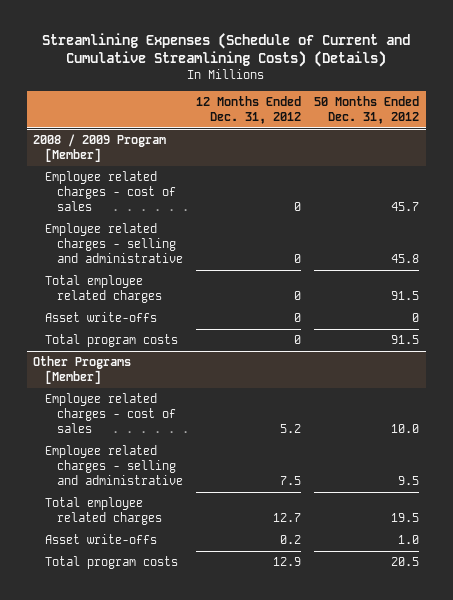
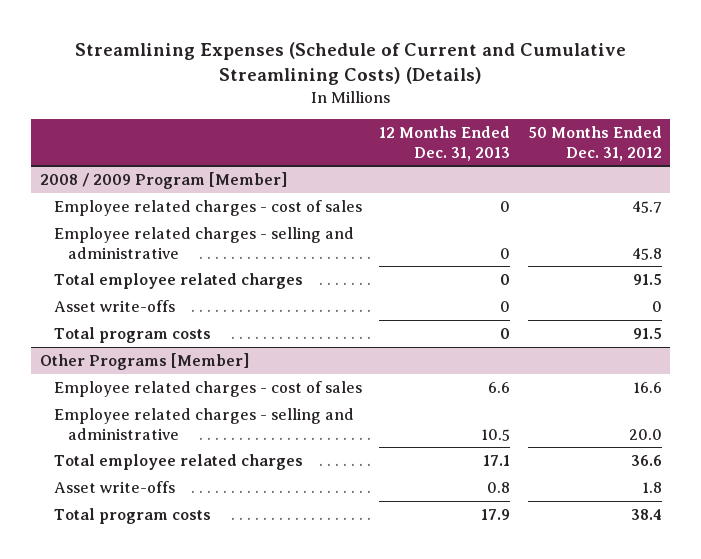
- | 12 Months Ended Dec. 31, 2012 | 50 Months Ended Dec. 31, 2012
+ | 12 Months Ended Dec. 31, 2013 | 50 Months Ended Dec. 31, 2012
@ Other Programs [Member]
- Employee related charges - cost of sales | 5.2 | 10.0
- Employee related charges - selling and administrative | 7.5 | 9.5
- Total employee related charges | 12.7 | 19.5
- Asset write-offs | 0.2 | 1.0
- Total program costs | 12.9 | 20.5
+ Employee related charges - cost of sales | 6.6 | 16.6
+ Employee related charges - selling and administrative | 10.5 | 20.0
+ Total employee related charges | 17.1 | 36.6
+ Asset write-offs | 0.8 | 1.8
+ Total program costs | 17.9 | 38.4

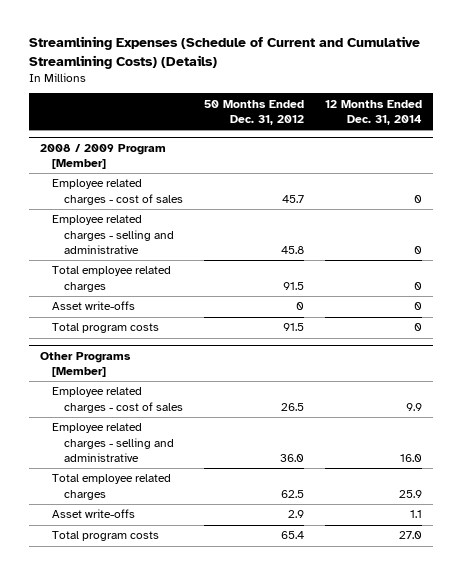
- | 12 Months Ended Dec. 31, 2013 | 50 Months Ended Dec. 31, 2012
+ | 50 Months Ended Dec. 31, 2012 | 12 Months Ended Dec. 31, 2014
@ Other Programs [Member]
- Employee related charges - cost of sales | 6.6 | 16.6
- Employee related charges - selling and administrative | 10.5 | 20.0
- Total employee related charges | 17.1 | 36.6
- Asset write-offs | 0.8 | 1.8
- Total program costs | 17.9 | 38.4
+ Employee related charges - cost of sales | 26.5 | 9.9
+ Employee related charges - selling and administrative | 36.0 | 16.0
+ Total employee related charges | 62.5 | 25.9
+ Asset write-offs | 2.9 | 1.1
+ Total program costs | 65.4 | 27.0

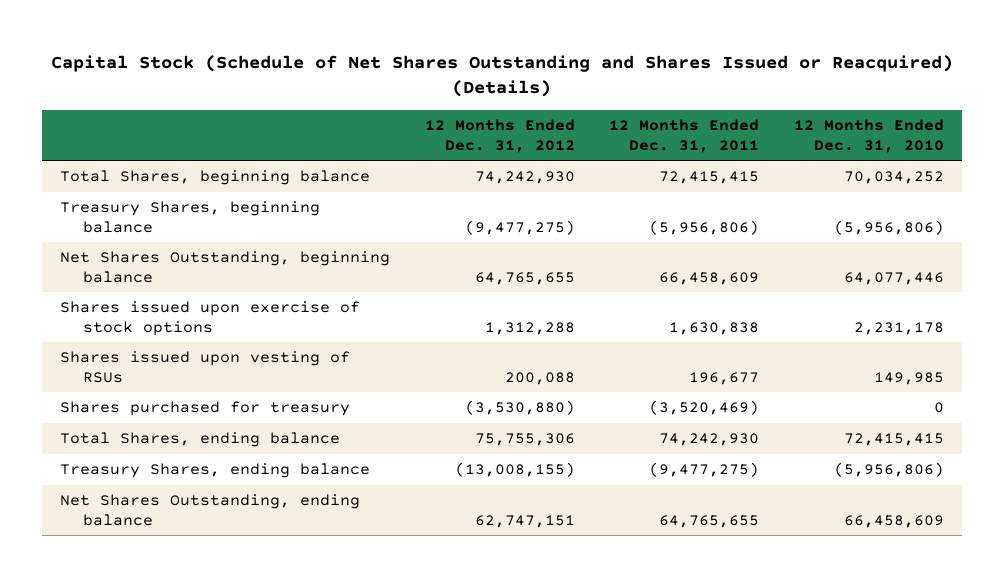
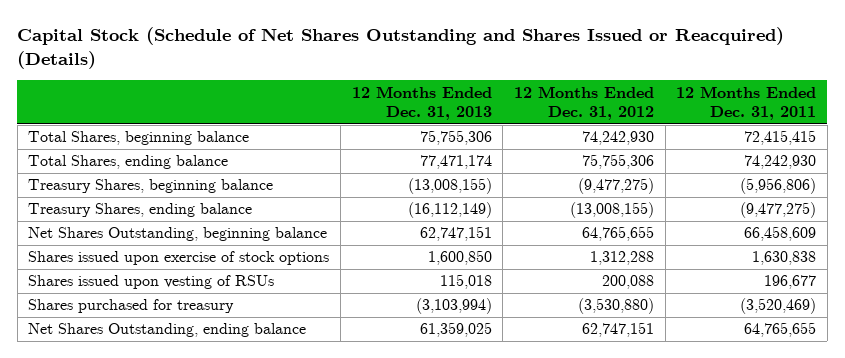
- | 12 Months Ended Dec. 31, 2012 | 12 Months Ended Dec. 31, 2011 | 12 Months Ended Dec. 31, 2010
+ | 12 Months Ended Dec. 31, 2013 | 12 Months Ended Dec. 31, 2012 | 12 Months Ended Dec. 31, 2011
moved up: Total Shares, ending balance | 77,471,174 | 75,755,306 | 74,242,930
moved up: Treasury Shares, ending balance | (16,112,149) | (13,008,155) | (9,477,275)

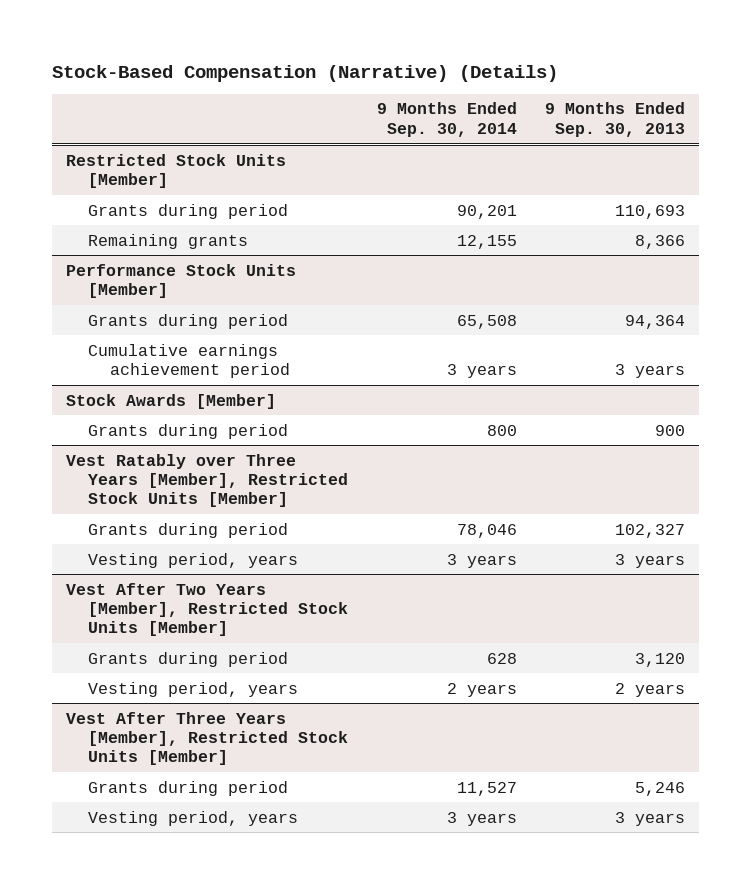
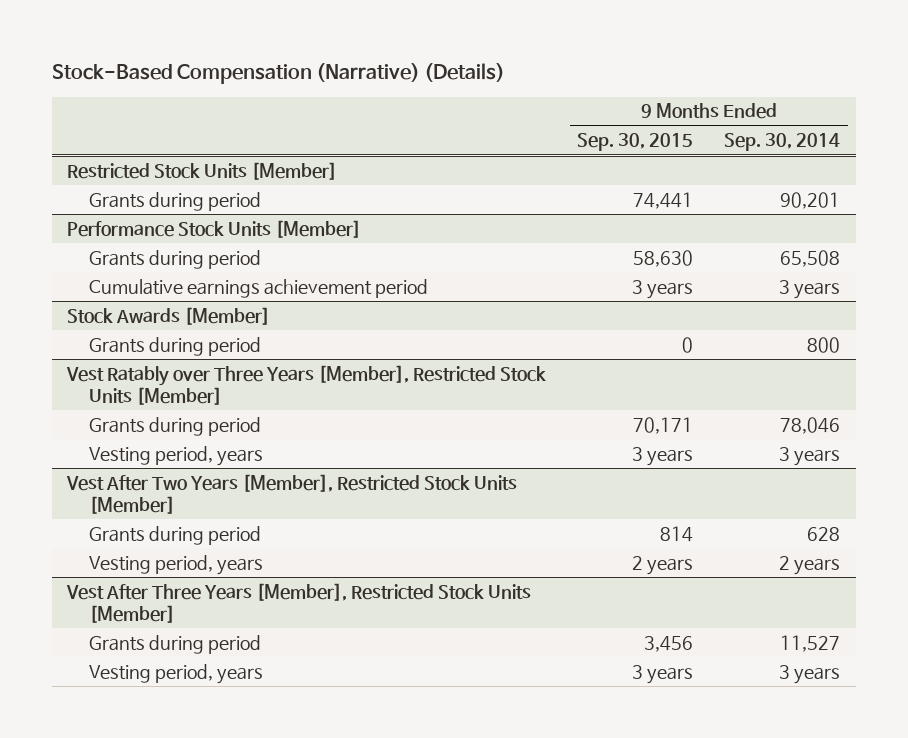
- | 9 Months Ended Sep. 30, 2014 | 9 Months Ended Sep. 30, 2013
+ | 9 Months Ended Sep. 30, 2015 | 9 Months Ended Sep. 30, 2014
@ Restricted Stock Units [Member]
- Remaining grants | 12,155 | 8,366

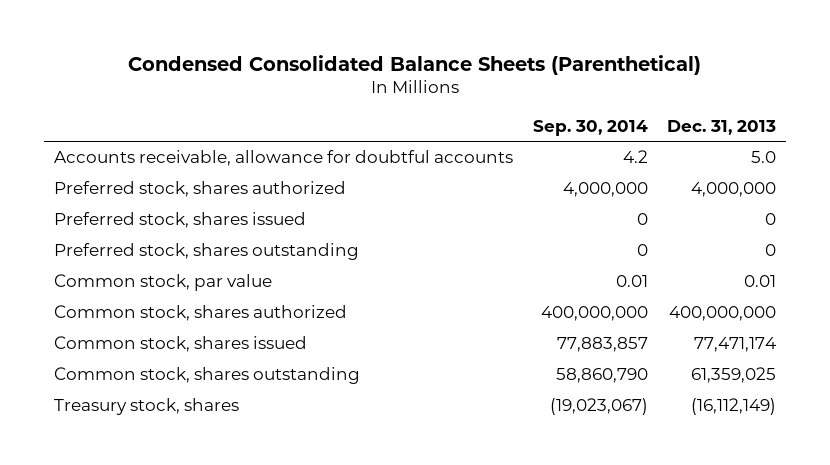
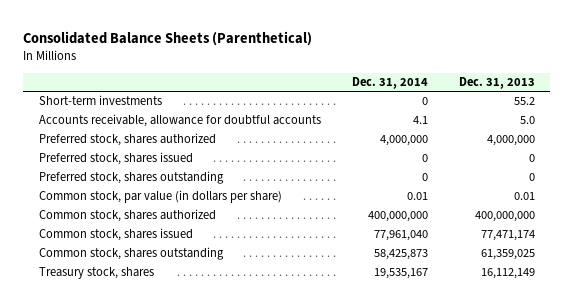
- Condensed Consolidated Balance Sheets (Parenthetical)
+ Consolidated Balance Sheets (Parenthetical)
- | Sep. 30, 2014 | Dec. 31, 2013
+ | Dec. 31, 2014 | Dec. 31, 2013
+ Short-term investments | 0 | 55.2
- Common stock, par value | 0.01 | 0.01
+ Common stock, par value (in dollars per share) | 0.01 | 0.01
- Treasury stock, shares | (19,023,067) | (16,112,149)
+ Treasury stock, shares | 19,535,167 | 16,112,149

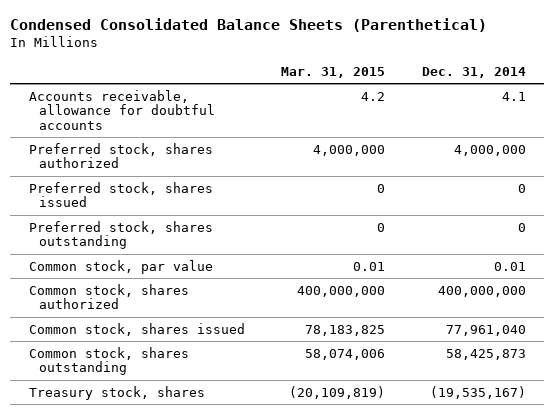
- Consolidated Balance Sheets (Parenthetical)
+ Condensed Consolidated Balance Sheets (Parenthetical)
- | Dec. 31, 2014 | Dec. 31, 2013
+ | Mar. 31, 2015 | Dec. 31, 2014
- Short-term investments | 0 | 55.2
- Common stock, par value (in dollars per share) | 0.01 | 0.01
+ Common stock, par value | 0.01 | 0.01
- Treasury stock, shares | 19,535,167 | 16,112,149
+ Treasury stock, shares | (20,109,819) | (19,535,167)

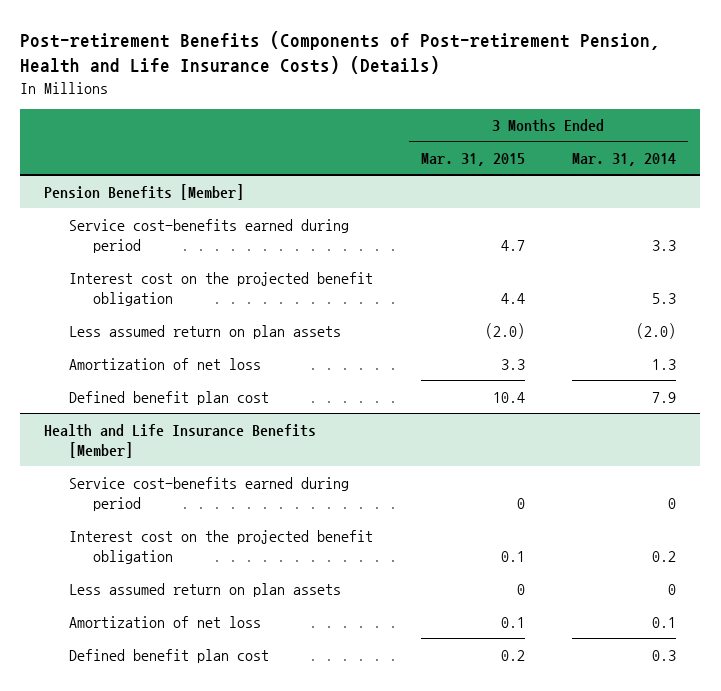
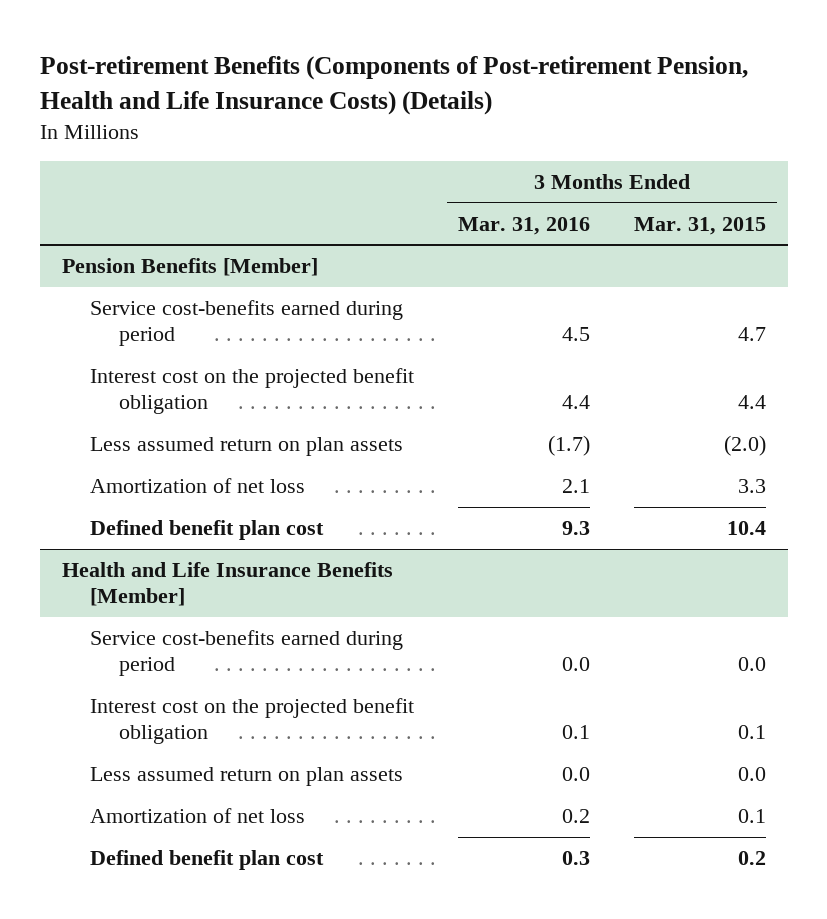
- | 3 Months Ended Mar. 31, 2015 | 3 Months Ended Mar. 31, 2014
+ | 3 Months Ended Mar. 31, 2016 | 3 Months Ended Mar. 31, 2015
@ Health and Life Insurance Benefits [Member]
- Service cost-benefits earned during period | 0 | 0
+ Service cost-benefits earned during period | 0.0 | 0.0
- Less assumed return on plan assets | 0 | 0
+ Less assumed return on plan assets | 0.0 | 0.0

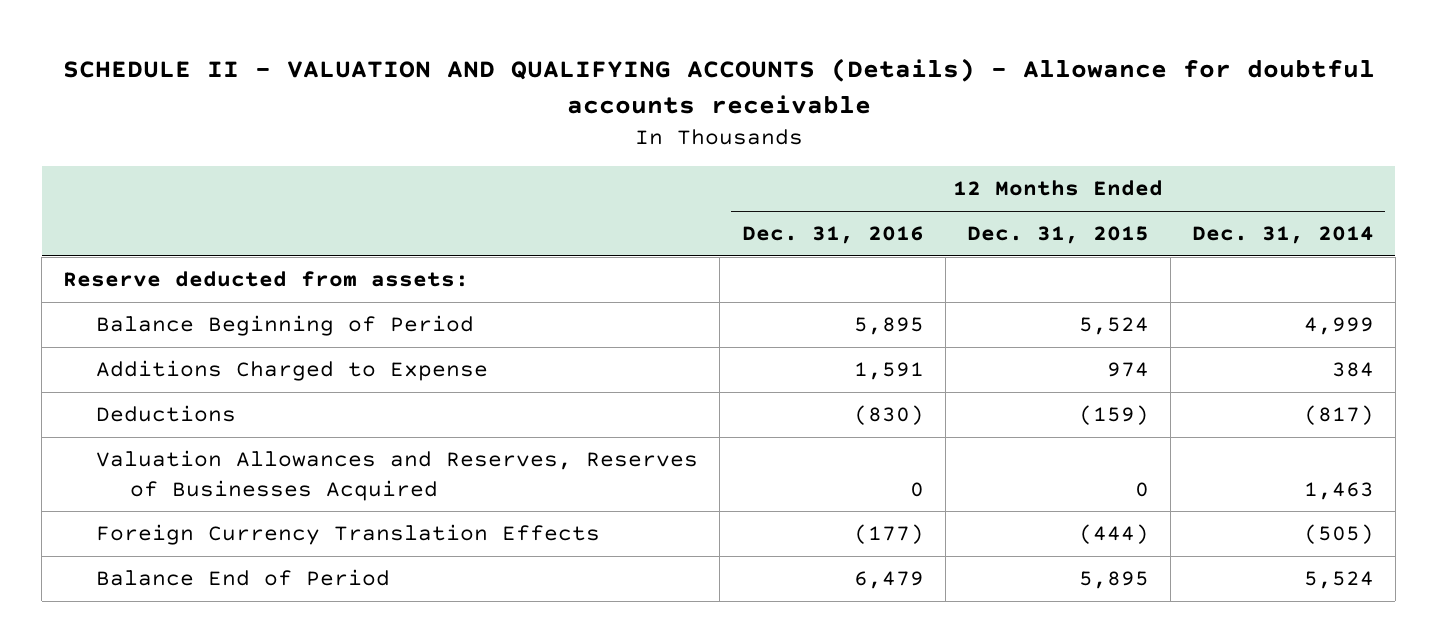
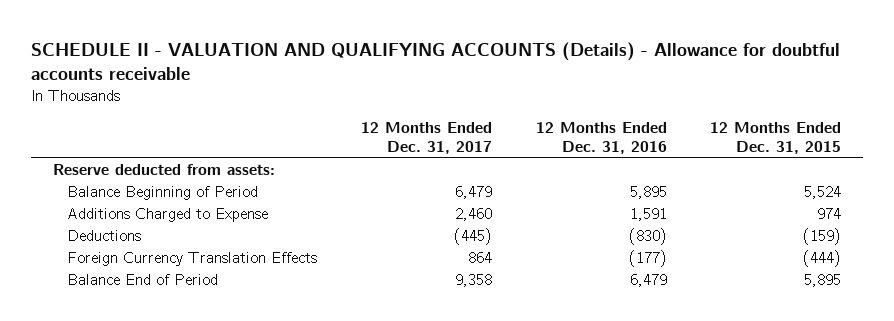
- | 12 Months Ended Dec. 31, 2016 | 12 Months Ended Dec. 31, 2015 | 12 Months Ended Dec. 31, 2014
+ | 12 Months Ended Dec. 31, 2017 | 12 Months Ended Dec. 31, 2016 | 12 Months Ended Dec. 31, 2015
- Valuation Allowances and Reserves, Reserves of Businesses Acquired | 0 | 0 | 1,463

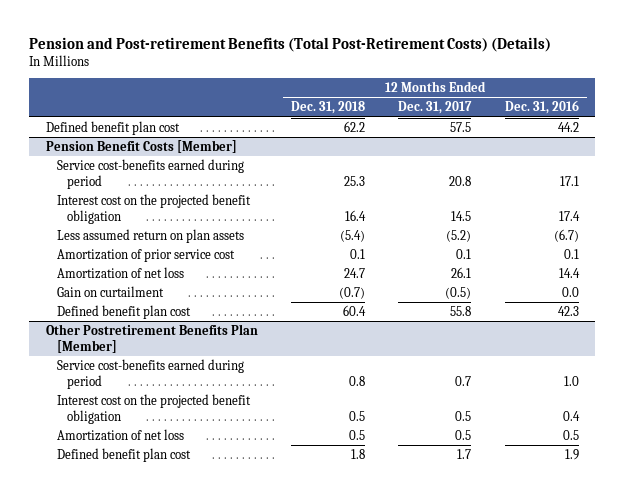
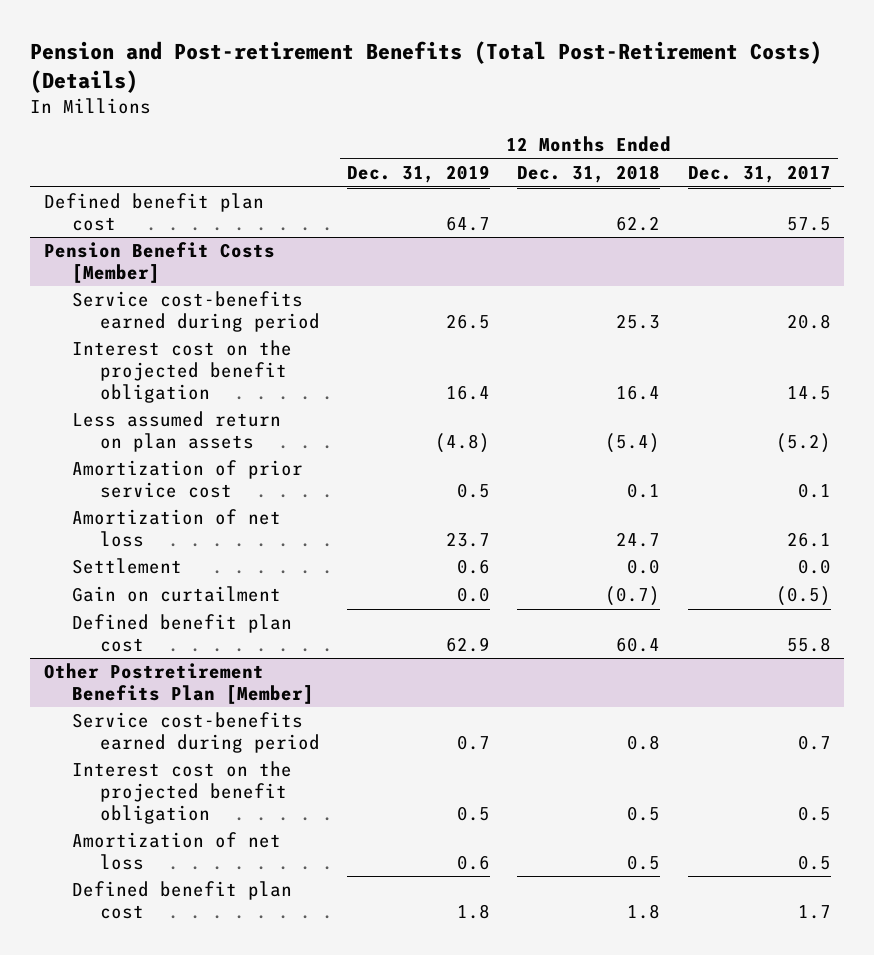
- | 12 Months Ended Dec. 31, 2018 | 12 Months Ended Dec. 31, 2017 | 12 Months Ended Dec. 31, 2016
+ | 12 Months Ended Dec. 31, 2019 | 12 Months Ended Dec. 31, 2018 | 12 Months Ended Dec. 31, 2017
@ Pension Benefit Costs [Member]
+ Settlement | 0.6 | 0.0 | 0.0

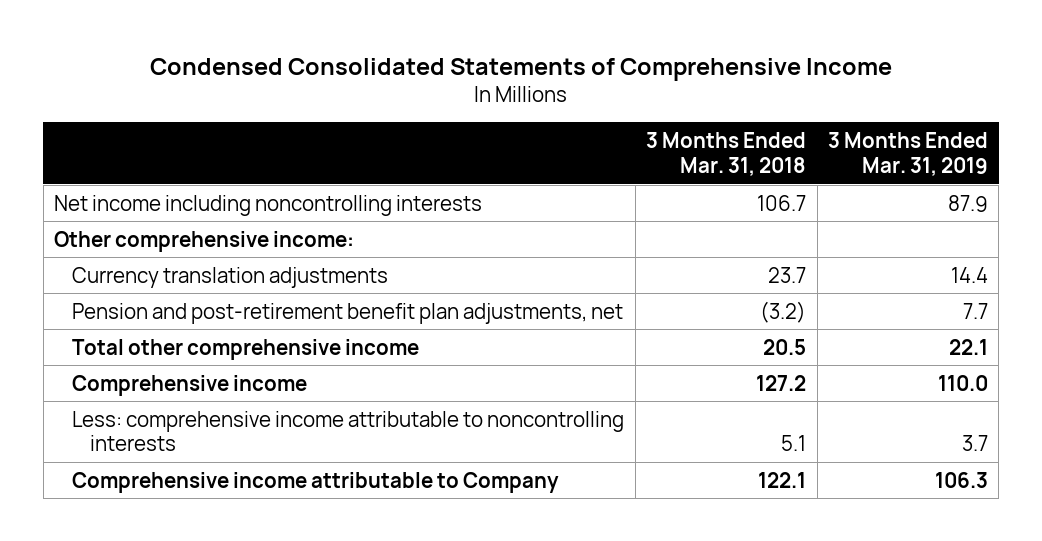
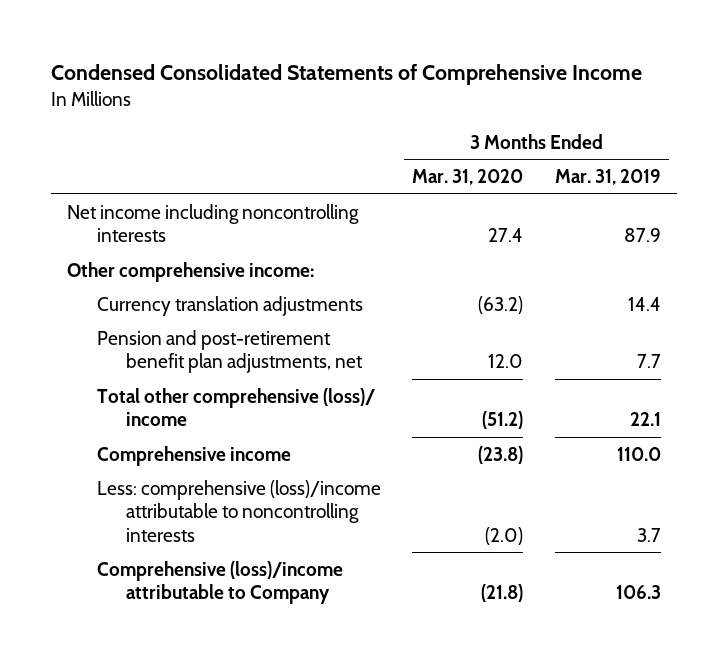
- | 3 Months Ended Mar. 31, 2018 | 3 Months Ended Mar. 31, 2019
+ | 3 Months Ended Mar. 31, 2020 | 3 Months Ended Mar. 31, 2019
- Total other comprehensive income | 20.5 | 22.1
+ Total other comprehensive (loss)/ income | (51.2) | 22.1
- Less: comprehensive income attributable to noncontrolling interests | 5.1 | 3.7
- Comprehensive income attributable to Company | 122.1 | 106.3
+ Less: comprehensive (loss)/income attributable to noncontrolling interests | (2.0) | 3.7
+ Comprehensive (loss)/income attributable to Company | (21.8) | 106.3

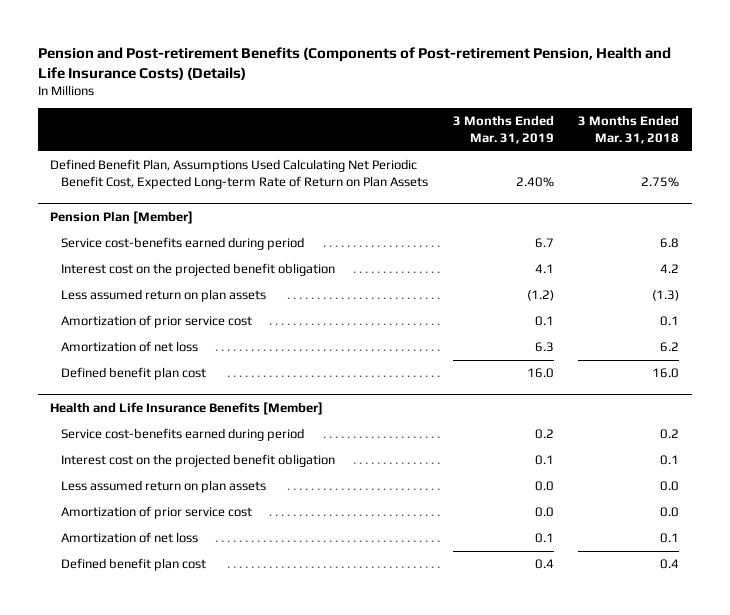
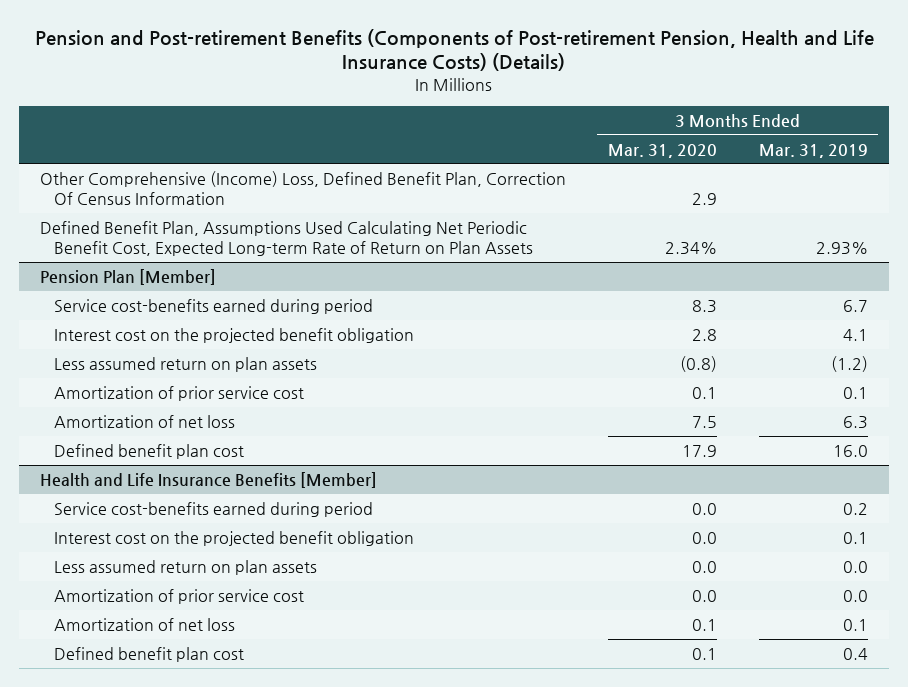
- | 3 Months Ended Mar. 31, 2019 | 3 Months Ended Mar. 31, 2018
+ | 3 Months Ended Mar. 31, 2020 | 3 Months Ended Mar. 31, 2019
- Defined Benefit Plan, Assumptions Used Calculating Net Periodic Benefit Cost, Expected Long-term Rate of Return on Plan Assets | 2.40% | 2.75%
+ Other Comprehensive (Income) Loss, Defined Benefit Plan, Correction Of Census Information | 2.9 |
+ Defined Benefit Plan, Assumptions Used Calculating Net Periodic Benefit Cost, Expected Long-term Rate of Return on Plan Assets | 2.34% | 2.93%

